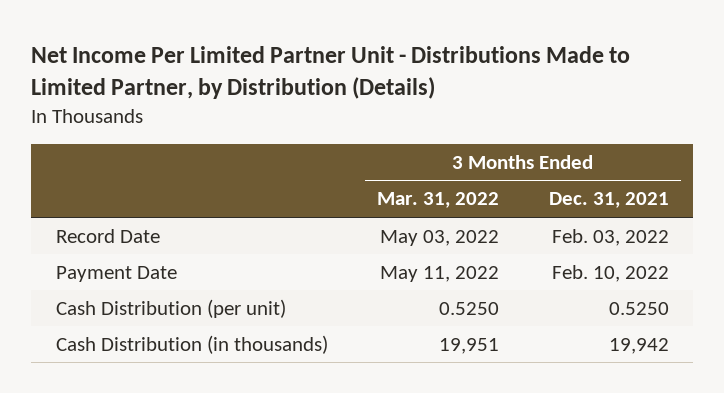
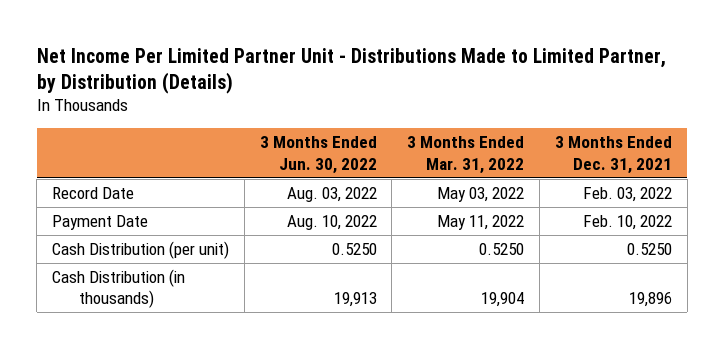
- | 3 Months Ended Mar. 31, 2022 | 3 Months Ended Dec. 31, 2021
+ | 3 Months Ended Jun. 30, 2022 | 3 Months Ended Mar. 31, 2022 | 3 Months Ended Dec. 31, 2021
- Cash Distribution (in thousands) | 19,951 | 19,942
+ Cash Distribution (in thousands) | 19,913 | 19,904 | 19,896

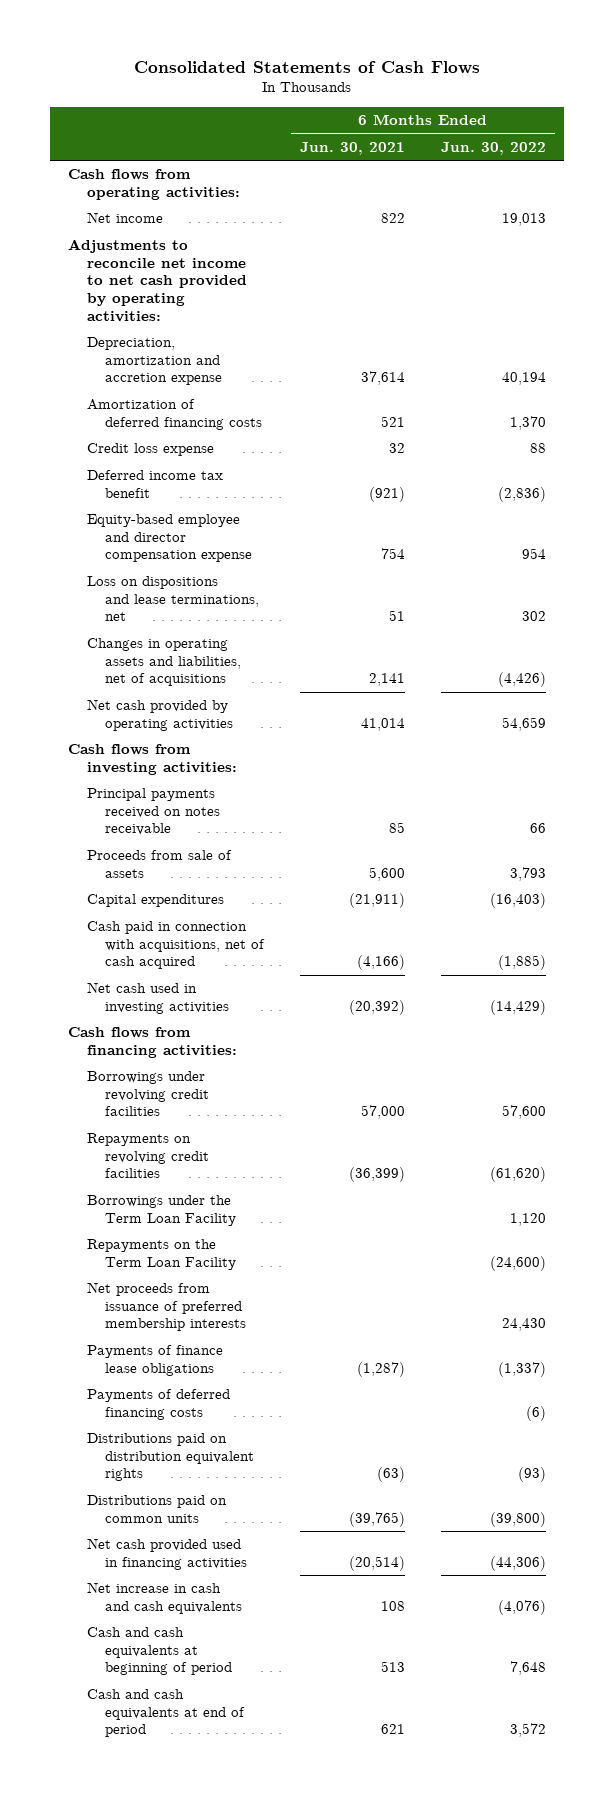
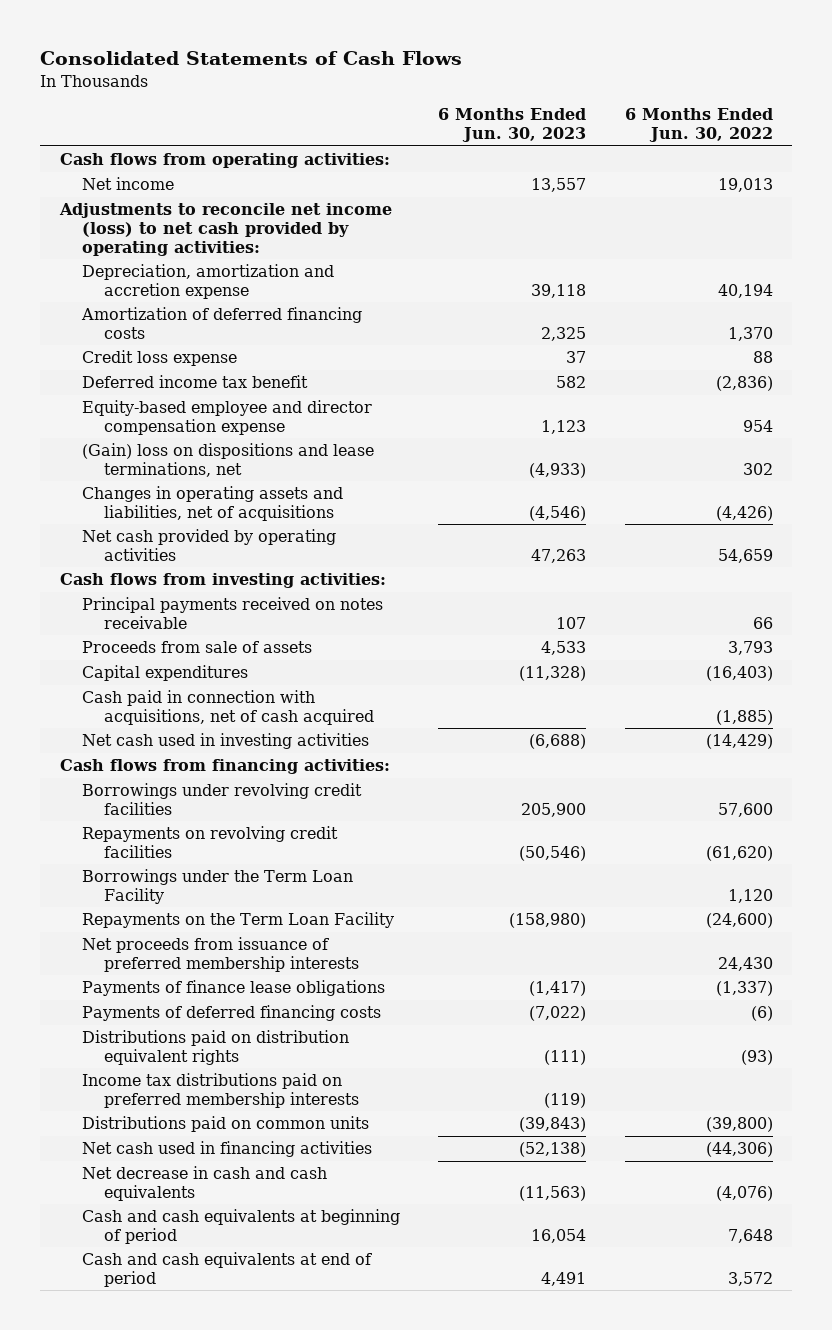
- | 6 Months Ended Jun. 30, 2021 | 6 Months Ended Jun. 30, 2022
+ | 6 Months Ended Jun. 30, 2023 | 6 Months Ended Jun. 30, 2022
- Adjustments to reconcile net income to net cash provided by operating activities:
+ Adjustments to reconcile net income (loss) to net cash provided by operating activities:
- Loss on dispositions and lease terminations, net | 51 | 302
+ (Gain) loss on dispositions and lease terminations, net | (4,933) | 302
+ Income tax distributions paid on preferred membership interests | (119) |
- Net cash provided used in financing activities | (20,514) | (44,306)
- Net increase in cash and cash equivalents | 108 | (4,076)
+ Net cash used in financing activities | (52,138) | (44,306)
+ Net decrease in cash and cash equivalents | (11,563) | (4,076)

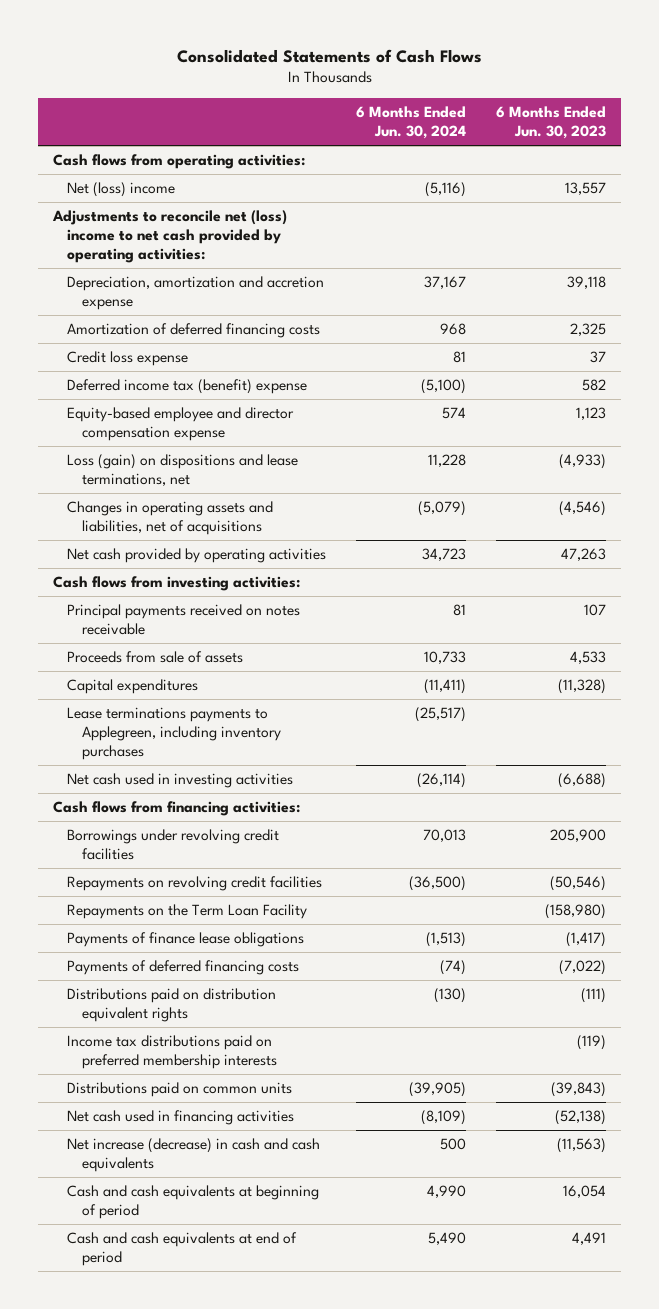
- | 6 Months Ended Jun. 30, 2023 | 6 Months Ended Jun. 30, 2022
+ | 6 Months Ended Jun. 30, 2024 | 6 Months Ended Jun. 30, 2023
- Net income | 13,557 | 19,013
- Adjustments to reconcile net income (loss) to net cash provided by operating activities:
+ Net (loss) income | (5,116) | 13,557
+ Adjustments to reconcile net (loss) income to net cash provided by operating activities:
- Deferred income tax benefit | 582 | (2,836)
+ Deferred income tax (benefit) expense | (5,100) | 582
- (Gain) loss on dispositions and lease terminations, net | (4,933) | 302
+ Loss (gain) on dispositions and lease terminations, net | 11,228 | (4,933)
- Cash paid in connection with acquisitions, net of cash acquired | | (1,885)
+ Lease terminations payments to Applegreen, including inventory purchases | (25,517) |
- Borrowings under the Term Loan Facility | | 1,120
- Net proceeds from issuance of preferred membership interests | | 24,430
- Net decrease in cash and cash equivalents | (11,563) | (4,076)
+ Net increase (decrease) in cash and cash equivalents | 500 | (11,563)

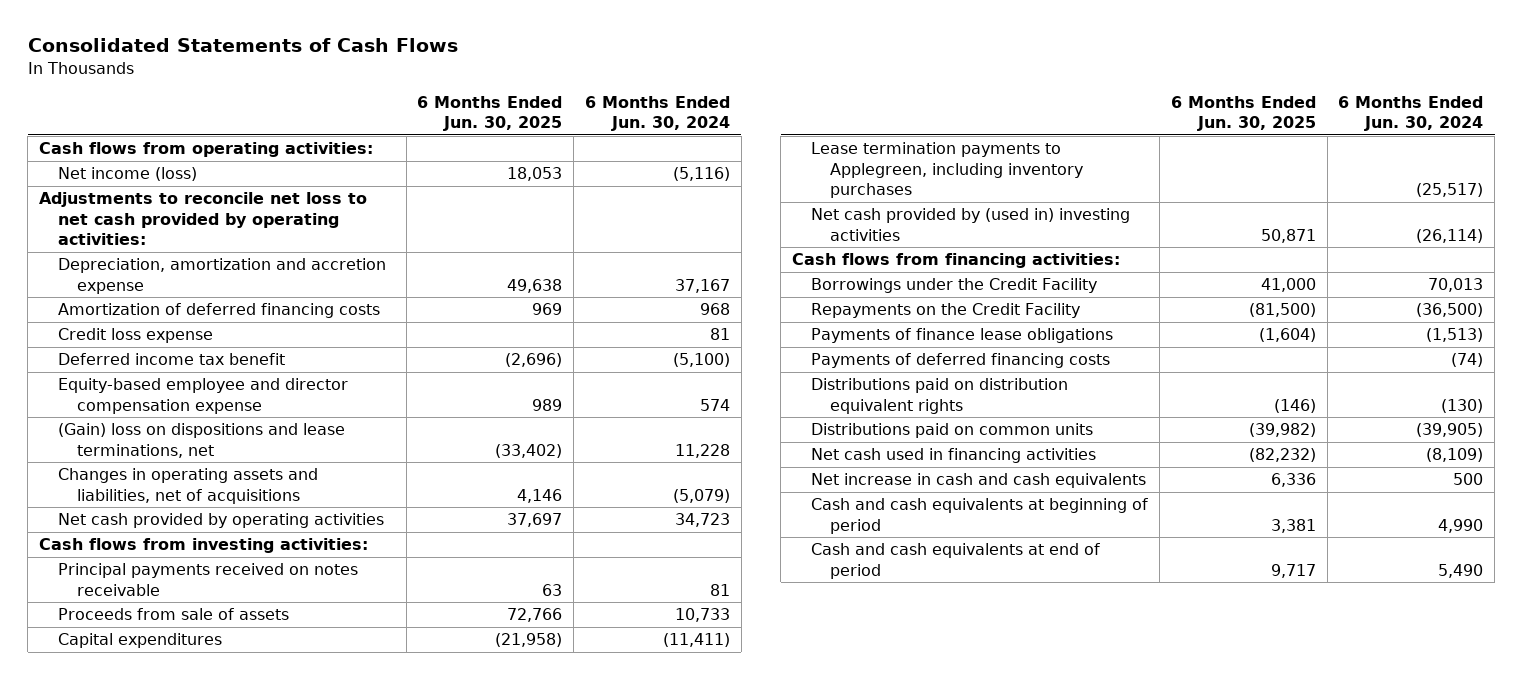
- | 6 Months Ended Jun. 30, 2024 | 6 Months Ended Jun. 30, 2023
+ | 6 Months Ended Jun. 30, 2025 | 6 Months Ended Jun. 30, 2024
- Net (loss) income | (5,116) | 13,557
- Adjustments to reconcile net (loss) income to net cash provided by operating activities:
+ Net income (loss) | 18,053 | (5,116)
+ Adjustments to reconcile net loss to net cash provided by operating activities:
- Deferred income tax (benefit) expense | (5,100) | 582
+ Deferred income tax benefit | (2,696) | (5,100)
- Loss (gain) on dispositions and lease terminations, net | 11,228 | (4,933)
+ (Gain) loss on dispositions and lease terminations, net | (33,402) | 11,228
- Lease terminations payments to Applegreen, including inventory purchases | (25,517) |
- Net cash used in investing activities | (26,114) | (6,688)
+ Lease termination payments to Applegreen, including inventory purchases | | (25,517)
+ Net cash provided by (used in) investing activities | 50,871 | (26,114)
- Borrowings under revolving credit facilities | 70,013 | 205,900
- Repayments on revolving credit facilities | (36,500) | (50,546)
- Repayments on the Term Loan Facility | | (158,980)
+ Borrowings under the Credit Facility | 41,000 | 70,013
+ Repayments on the Credit Facility | (81,500) | (36,500)
- Income tax distributions paid on preferred membership interests | | (119)
- Net increase (decrease) in cash and cash equivalents | 500 | (11,563)
+ Net increase in cash and cash equivalents | 6,336 | 500

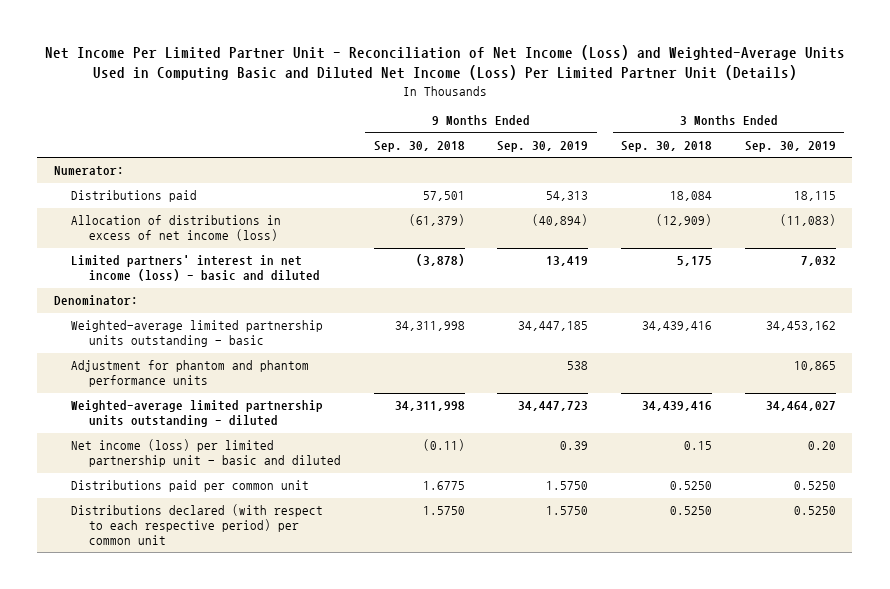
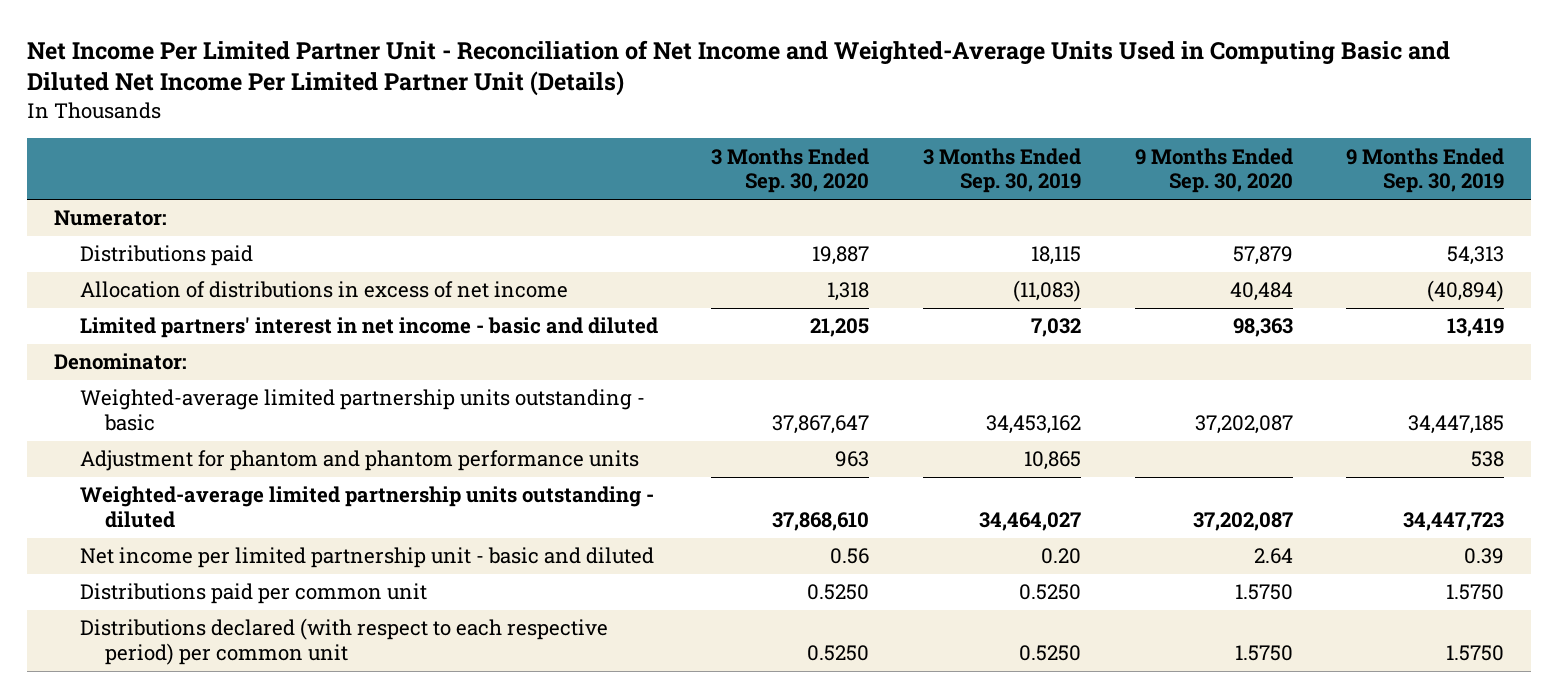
- Net Income Per Limited Partner Unit - Reconciliation of Net Income (Loss) and Weighted-Average Units Used in Computing Basic and Diluted Net Income (Loss) Per Limited Partner Unit (Details)
+ Net Income Per Limited Partner Unit - Reconciliation of Net Income and Weighted-Average Units Used in Computing Basic and Diluted Net Income Per Limited Partner Unit (Details)
- | 9 Months Ended Sep. 30, 2018 | 9 Months Ended Sep. 30, 2019 | 3 Months Ended Sep. 30, 2018 | 3 Months Ended Sep. 30, 2019
+ | 3 Months Ended Sep. 30, 2020 | 3 Months Ended Sep. 30, 2019 | 9 Months Ended Sep. 30, 2020 | 9 Months Ended Sep. 30, 2019
- Allocation of distributions in excess of net income (loss) | (61,379) | (40,894) | (12,909) | (11,083)
- Limited partners' interest in net income (loss) - basic and diluted | (3,878) | 13,419 | 5,175 | 7,032
+ Allocation of distributions in excess of net income | 1,318 | (11,083) | 40,484 | (40,894)
+ Limited partners' interest in net income - basic and diluted | 21,205 | 7,032 | 98,363 | 13,419
- Net income (loss) per limited partnership unit - basic and diluted | (0.11) | 0.39 | 0.15 | 0.20
+ Net income per limited partnership unit - basic and diluted | 0.56 | 0.20 | 2.64 | 0.39

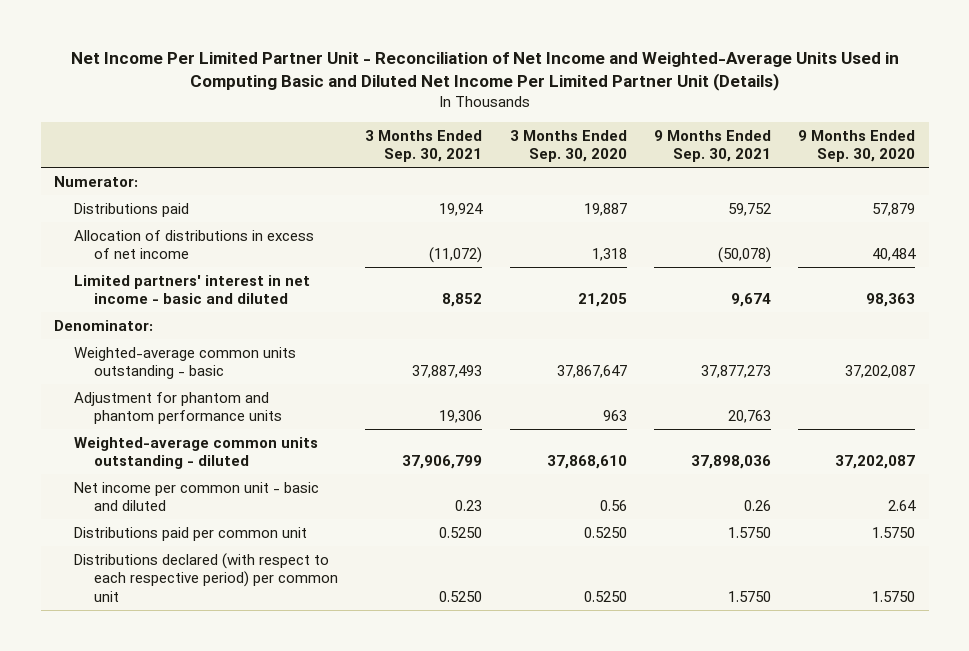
- | 3 Months Ended Sep. 30, 2020 | 3 Months Ended Sep. 30, 2019 | 9 Months Ended Sep. 30, 2020 | 9 Months Ended Sep. 30, 2019
+ | 3 Months Ended Sep. 30, 2021 | 3 Months Ended Sep. 30, 2020 | 9 Months Ended Sep. 30, 2021 | 9 Months Ended Sep. 30, 2020
- Weighted-average limited partnership units outstanding - basic | 37,867,647 | 34,453,162 | 37,202,087 | 34,447,185
+ Weighted-average common units outstanding - basic | 37,887,493 | 37,867,647 | 37,877,273 | 37,202,087
- Weighted-average limited partnership units outstanding - diluted | 37,868,610 | 34,464,027 | 37,202,087 | 34,447,723
- Net income per limited partnership unit - basic and diluted | 0.56 | 0.20 | 2.64 | 0.39
+ Weighted-average common units outstanding - diluted | 37,906,799 | 37,868,610 | 37,898,036 | 37,202,087
+ Net income per common unit - basic and diluted | 0.23 | 0.56 | 0.26 | 2.64

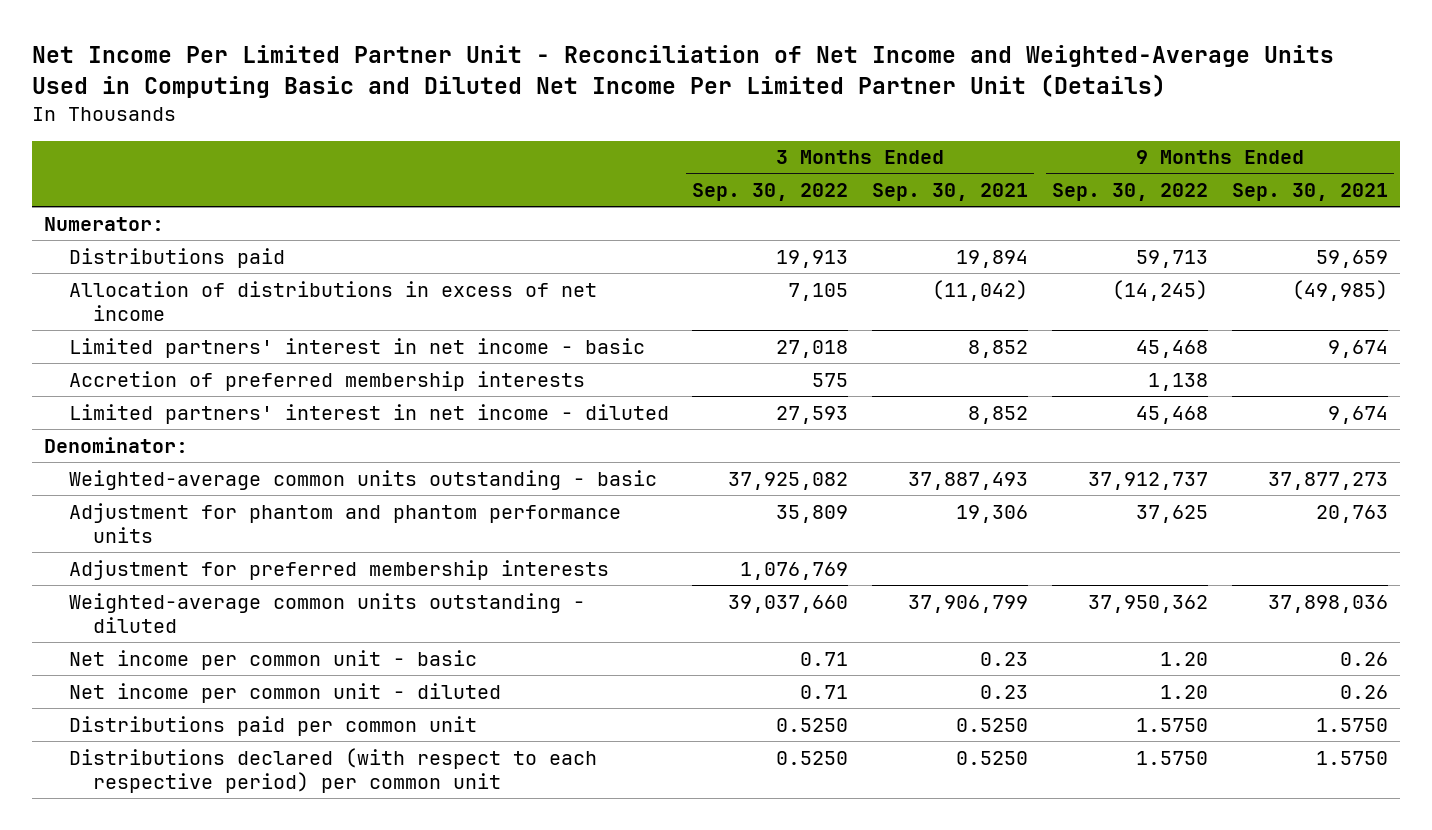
- | 3 Months Ended Sep. 30, 2021 | 3 Months Ended Sep. 30, 2020 | 9 Months Ended Sep. 30, 2021 | 9 Months Ended Sep. 30, 2020
+ | 3 Months Ended Sep. 30, 2022 | 3 Months Ended Sep. 30, 2021 | 9 Months Ended Sep. 30, 2022 | 9 Months Ended Sep. 30, 2021
- Distributions paid | 19,924 | 19,887 | 59,752 | 57,879
- Allocation of distributions in excess of net income | (11,072) | 1,318 | (50,078) | 40,484
- Limited partners' interest in net income - basic and diluted | 8,852 | 21,205 | 9,674 | 98,363
+ Distributions paid | 19,913 | 19,894 | 59,713 | 59,659
+ Allocation of distributions in excess of net income | 7,105 | (11,042) | (14,245) | (49,985)
+ Limited partners' interest in net income - basic | 27,018 | 8,852 | 45,468 | 9,674
+ Accretion of preferred membership interests | 575 | | 1,138 |
+ Limited partners' interest in net income - diluted | 27,593 | 8,852 | 45,468 | 9,674
+ Adjustment for preferred membership interests | 1,076,769 | | |
- Net income per common unit - basic and diluted | 0.23 | 0.56 | 0.26 | 2.64
+ Net income per common unit - basic | 0.71 | 0.23 | 1.20 | 0.26
+ Net income per common unit - diluted | 0.71 | 0.23 | 1.20 | 0.26

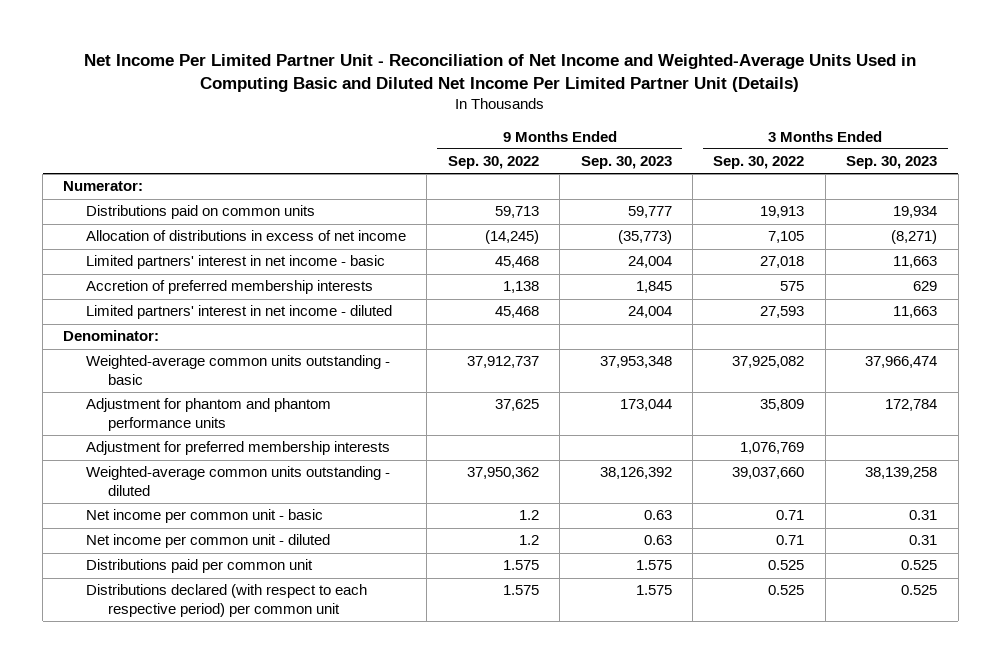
- | 3 Months Ended Sep. 30, 2022 | 3 Months Ended Sep. 30, 2021 | 9 Months Ended Sep. 30, 2022 | 9 Months Ended Sep. 30, 2021
+ | 9 Months Ended Sep. 30, 2022 | 9 Months Ended Sep. 30, 2023 | 3 Months Ended Sep. 30, 2022 | 3 Months Ended Sep. 30, 2023
- Distributions paid | 19,913 | 19,894 | 59,713 | 59,659
+ Distributions paid on common units | 59,713 | 59,777 | 19,913 | 19,934
- Net income per common unit - basic | 0.71 | 0.23 | 1.20 | 0.26
- Net income per common unit - diluted | 0.71 | 0.23 | 1.20 | 0.26
- Distributions paid per common unit | 0.5250 | 0.5250 | 1.5750 | 1.5750
- Distributions declared (with respect to each respective period) per common unit | 0.5250 | 0.5250 | 1.5750 | 1.5750
+ Net income per common unit - basic | 1.2 | 0.63 | 0.71 | 0.31
+ Net income per common unit - diluted | 1.2 | 0.63 | 0.71 | 0.31
+ Distributions paid per common unit | 1.575 | 1.575 | 0.525 | 0.525
+ Distributions declared (with respect to each respective period) per common unit | 1.575 | 1.575 | 0.525 | 0.525

